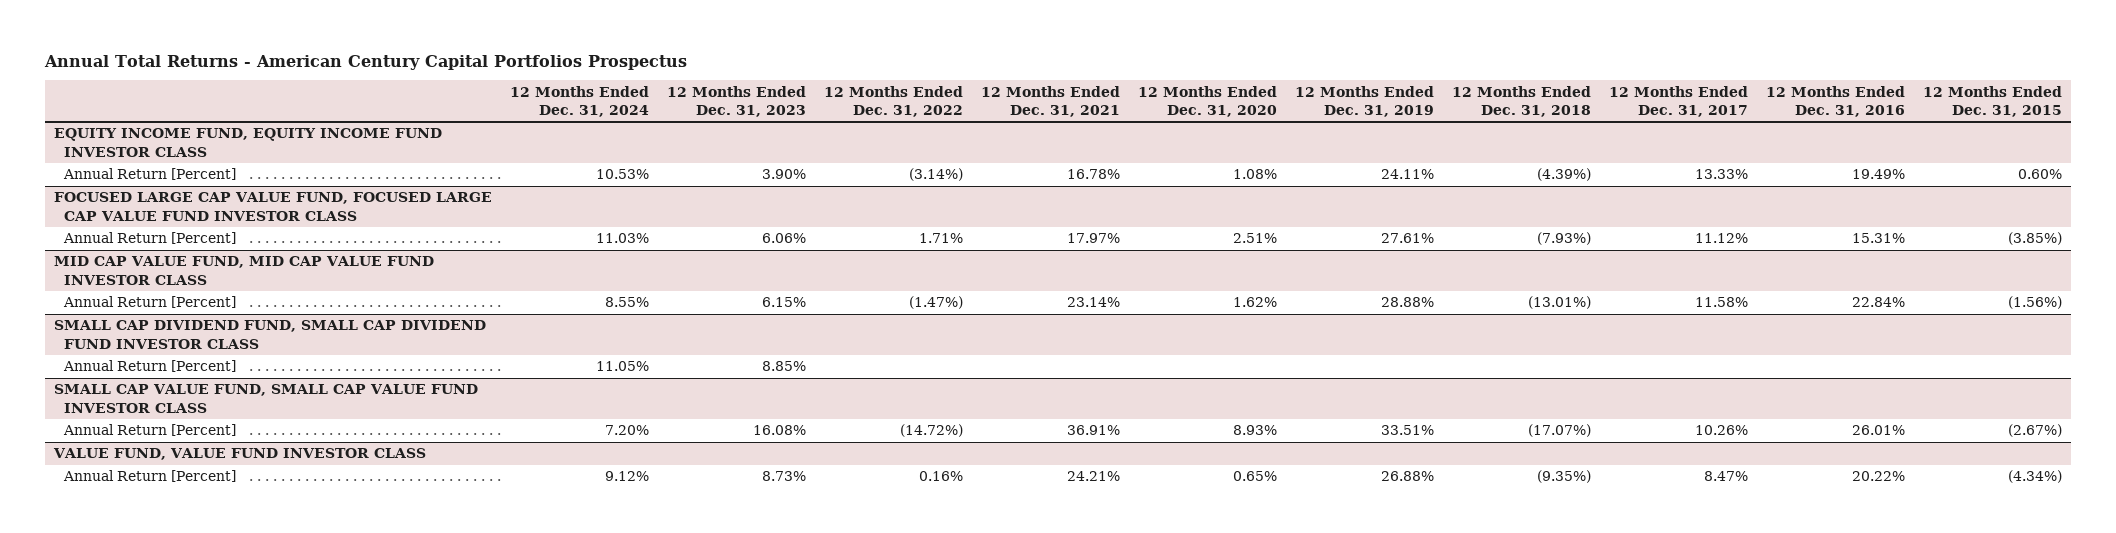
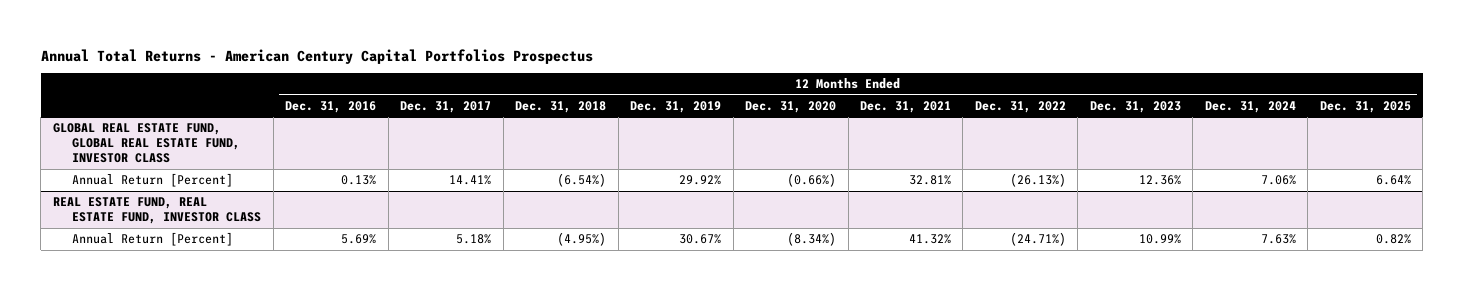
- | 12 Months Ended Dec. 31, 2024 | 12 Months Ended Dec. 31, 2023 | 12 Months Ended Dec. 31, 2022 | 12 Months Ended Dec. 31, 2021 | 12 Months Ended Dec. 31, 2020 | 12 Months Ended Dec. 31, 2019 | 12 Months Ended Dec. 31, 2018 | 12 Months Ended Dec. 31, 2017 | 12 Months Ended Dec. 31, 2016 | 12 Months Ended Dec. 31, 2015
+ | 12 Months Ended Dec. 31, 2016 | 12 Months Ended Dec. 31, 2017 | 12 Months Ended Dec. 31, 2018 | 12 Months Ended Dec. 31, 2019 | 12 Months Ended Dec. 31, 2020 | 12 Months Ended Dec. 31, 2021 | 12 Months Ended Dec. 31, 2022 | 12 Months Ended Dec. 31, 2023 | 12 Months Ended Dec. 31, 2024 | 12 Months Ended Dec. 31, 2025
- EQUITY INCOME FUND, EQUITY INCOME FUND INVESTOR CLASS
- Annual Return [Percent] | 10.53% | 3.90% | (3.14%) | 16.78% | 1.08% | 24.11% | (4.39%) | 13.33% | 19.49% | 0.60%
- FOCUSED LARGE CAP VALUE FUND, FOCUSED LARGE CAP VALUE FUND INVESTOR CLASS
- Annual Return [Percent] | 11.03% | 6.06% | 1.71% | 17.97% | 2.51% | 27.61% | (7.93%) | 11.12% | 15.31% | (3.85%)
- MID CAP VALUE FUND, MID CAP VALUE FUND INVESTOR CLASS
- Annual Return [Percent] | 8.55% | 6.15% | (1.47%) | 23.14% | 1.62% | 28.88% | (13.01%) | 11.58% | 22.84% | (1.56%)
- SMALL CAP DIVIDEND FUND, SMALL CAP DIVIDEND FUND INVESTOR CLASS
- Annual Return [Percent] | 11.05% | 8.85% | | | | | | | |
- SMALL CAP VALUE FUND, SMALL CAP VALUE FUND INVESTOR CLASS
- Annual Return [Percent] | 7.20% | 16.08% | (14.72%) | 36.91% | 8.93% | 33.51% | (17.07%) | 10.26% | 26.01% | (2.67%)
- VALUE FUND, VALUE FUND INVESTOR CLASS
- Annual Return [Percent] | 9.12% | 8.73% | 0.16% | 24.21% | 0.65% | 26.88% | (9.35%) | 8.47% | 20.22% | (4.34%)
+ GLOBAL REAL ESTATE FUND, GLOBAL REAL ESTATE FUND, INVESTOR CLASS
+ Annual Return [Percent] | 0.13% | 14.41% | (6.54%) | 29.92% | (0.66%) | 32.81% | (26.13%) | 12.36% | 7.06% | 6.64%
+ REAL ESTATE FUND, REAL ESTATE FUND, INVESTOR CLASS
+ Annual Return [Percent] | 5.69% | 5.18% | (4.95%) | 30.67% | (8.34%) | 41.32% | (24.71%) | 10.99% | 7.63% | 0.82%

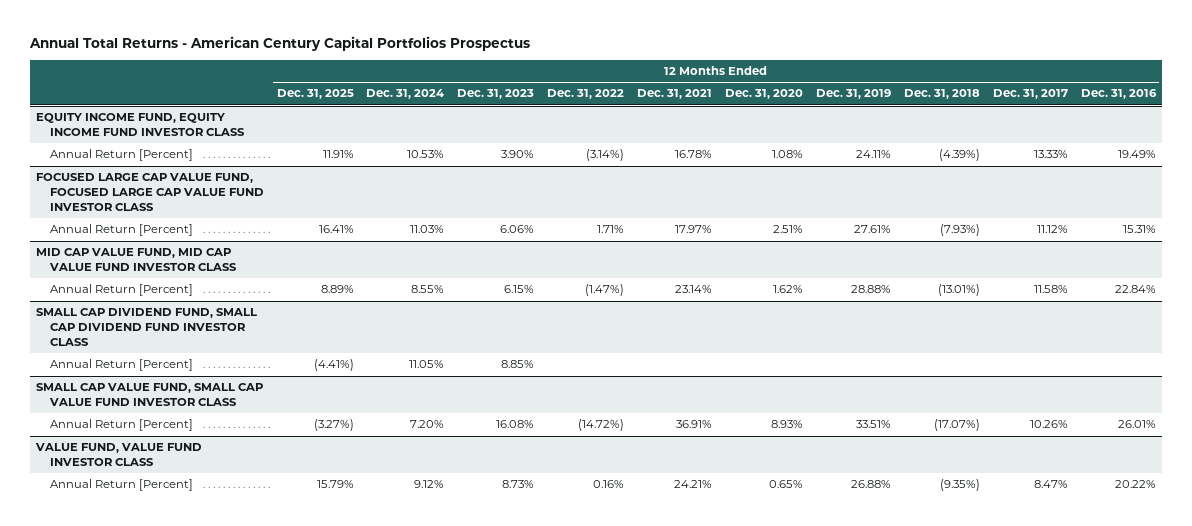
- | 12 Months Ended Dec. 31, 2016 | 12 Months Ended Dec. 31, 2017 | 12 Months Ended Dec. 31, 2018 | 12 Months Ended Dec. 31, 2019 | 12 Months Ended Dec. 31, 2020 | 12 Months Ended Dec. 31, 2021 | 12 Months Ended Dec. 31, 2022 | 12 Months Ended Dec. 31, 2023 | 12 Months Ended Dec. 31, 2024 | 12 Months Ended Dec. 31, 2025
+ | 12 Months Ended Dec. 31, 2025 | 12 Months Ended Dec. 31, 2024 | 12 Months Ended Dec. 31, 2023 | 12 Months Ended Dec. 31, 2022 | 12 Months Ended Dec. 31, 2021 | 12 Months Ended Dec. 31, 2020 | 12 Months Ended Dec. 31, 2019 | 12 Months Ended Dec. 31, 2018 | 12 Months Ended Dec. 31, 2017 | 12 Months Ended Dec. 31, 2016
- GLOBAL REAL ESTATE FUND, GLOBAL REAL ESTATE FUND, INVESTOR CLASS
- Annual Return [Percent] | 0.13% | 14.41% | (6.54%) | 29.92% | (0.66%) | 32.81% | (26.13%) | 12.36% | 7.06% | 6.64%
- REAL ESTATE FUND, REAL ESTATE FUND, INVESTOR CLASS
- Annual Return [Percent] | 5.69% | 5.18% | (4.95%) | 30.67% | (8.34%) | 41.32% | (24.71%) | 10.99% | 7.63% | 0.82%
+ EQUITY INCOME FUND, EQUITY INCOME FUND INVESTOR CLASS
+ Annual Return [Percent] | 11.91% | 10.53% | 3.90% | (3.14%) | 16.78% | 1.08% | 24.11% | (4.39%) | 13.33% | 19.49%
+ FOCUSED LARGE CAP VALUE FUND, FOCUSED LARGE CAP VALUE FUND INVESTOR CLASS
+ Annual Return [Percent] | 16.41% | 11.03% | 6.06% | 1.71% | 17.97% | 2.51% | 27.61% | (7.93%) | 11.12% | 15.31%
+ MID CAP VALUE FUND, MID CAP VALUE FUND INVESTOR CLASS
+ Annual Return [Percent] | 8.89% | 8.55% | 6.15% | (1.47%) | 23.14% | 1.62% | 28.88% | (13.01%) | 11.58% | 22.84%
+ SMALL CAP DIVIDEND FUND, SMALL CAP DIVIDEND FUND INVESTOR CLASS
+ Annual Return [Percent] | (4.41%) | 11.05% | 8.85% | | | | | | |
+ SMALL CAP VALUE FUND, SMALL CAP VALUE FUND INVESTOR CLASS
+ Annual Return [Percent] | (3.27%) | 7.20% | 16.08% | (14.72%) | 36.91% | 8.93% | 33.51% | (17.07%) | 10.26% | 26.01%
+ VALUE FUND, VALUE FUND INVESTOR CLASS
+ Annual Return [Percent] | 15.79% | 9.12% | 8.73% | 0.16% | 24.21% | 0.65% | 26.88% | (9.35%) | 8.47% | 20.22%

